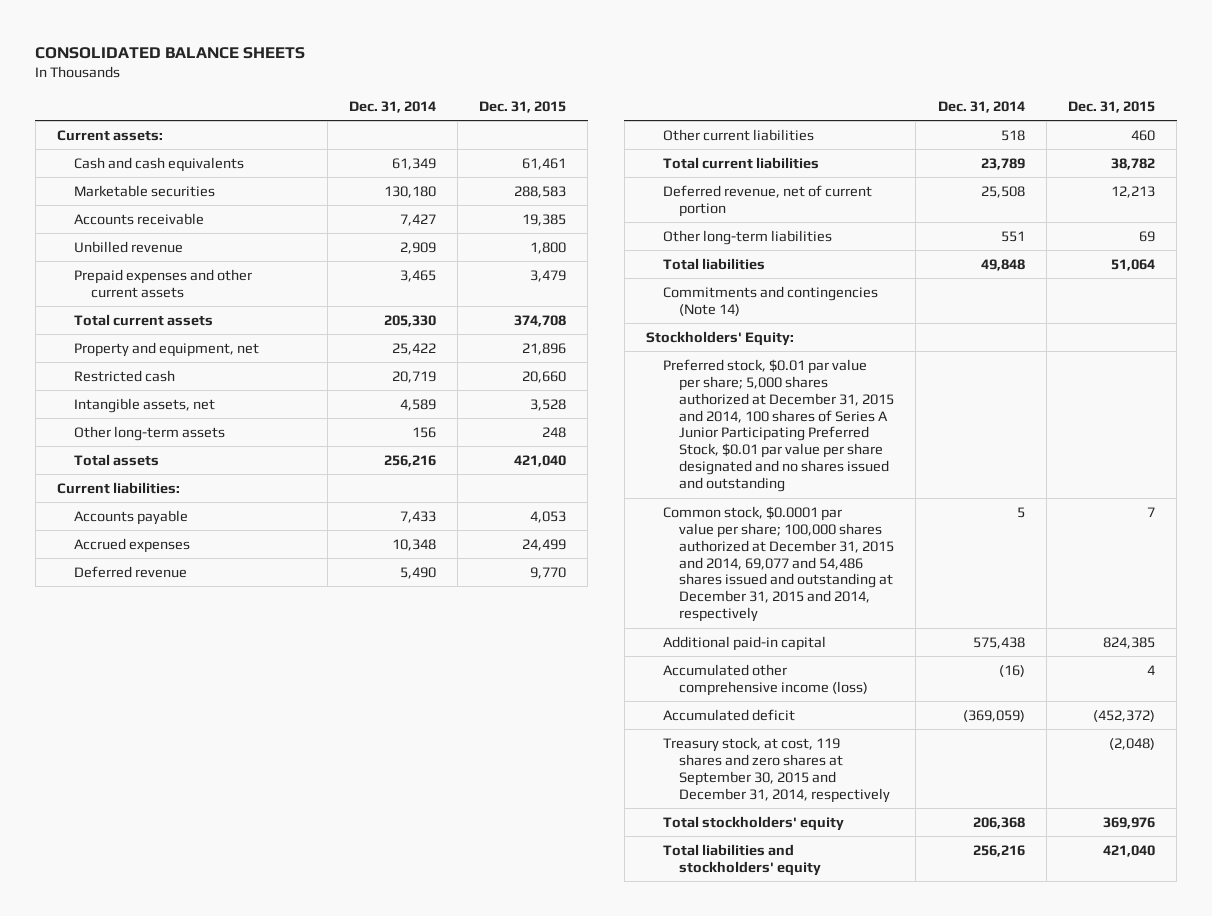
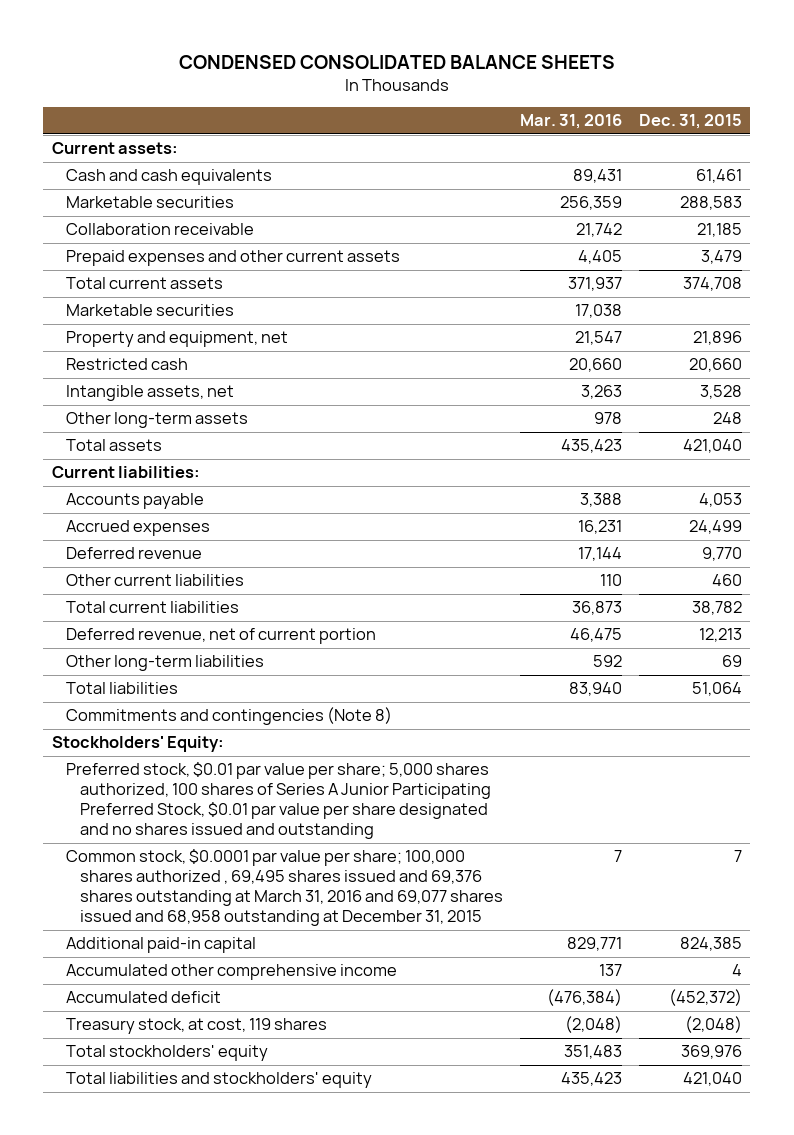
- CONSOLIDATED BALANCE SHEETS
+ CONDENSED CONSOLIDATED BALANCE SHEETS
- | Dec. 31, 2014 | Dec. 31, 2015
+ | Mar. 31, 2016 | Dec. 31, 2015
- Accounts receivable | 7,427 | 19,385
- Unbilled revenue | 2,909 | 1,800
+ Collaboration receivable | 21,742 | 21,185
+ Marketable securities | 17,038 |
- Commitments and contingencies (Note 14)
+ Commitments and contingencies (Note 8)
- Preferred stock, $0.01 par value per share; 5,000 shares authorized at December 31, 2015 and 2014, 100 shares of Series A Junior Participating Preferred Stock, $0.01 par value per share designated and no shares issued and outstanding
- Common stock, $0.0001 par value per share; 100,000 shares authorized at December 31, 2015 and 2014, 69,077 and 54,486 shares issued and outstanding at December 31, 2015 and 2014, respectively | 5 | 7
+ Preferred stock, $0.01 par value per share; 5,000 shares authorized, 100 shares of Series A Junior Participating Preferred Stock, $0.01 par value per share designated and no shares issued and outstanding
+ Common stock, $0.0001 par value per share; 100,000 shares authorized , 69,495 shares issued and 69,376 shares outstanding at March 31, 2016 and 69,077 shares issued and 68,958 outstanding at December 31, 2015 | 7 | 7
- Accumulated other comprehensive income (loss) | (16) | 4
+ Accumulated other comprehensive income | 137 | 4
- Treasury stock, at cost, 119 shares and zero shares at September 30, 2015 and December 31, 2014, respectively | | (2,048)
+ Treasury stock, at cost, 119 shares | (2,048) | (2,048)

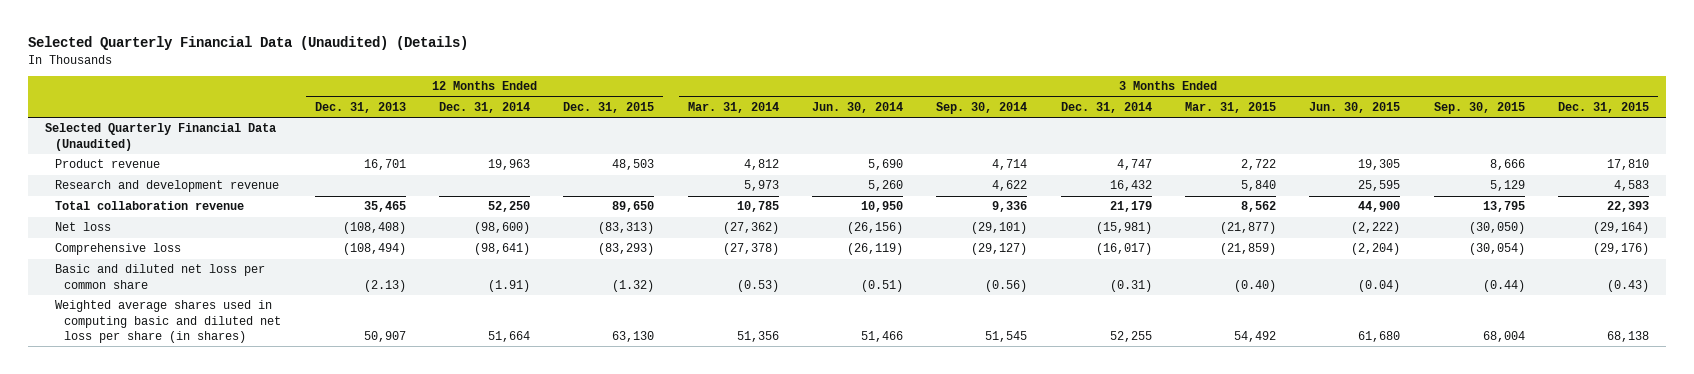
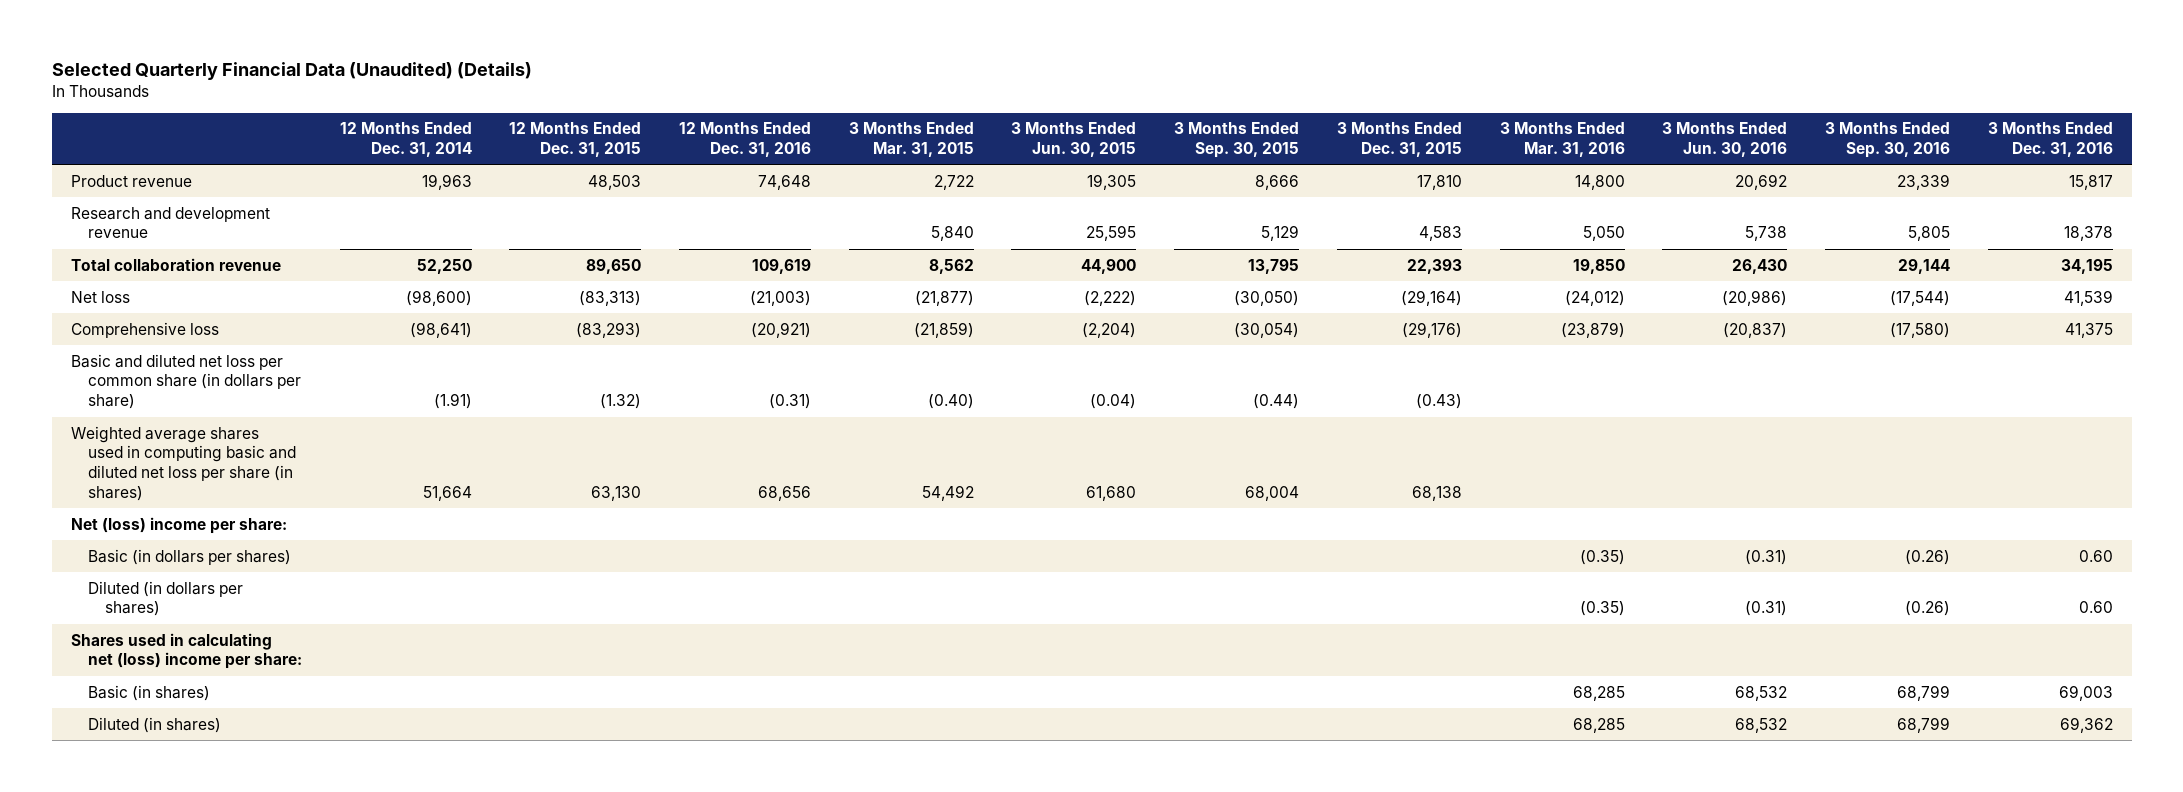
- | 12 Months Ended Dec. 31, 2013 | 12 Months Ended Dec. 31, 2014 | 12 Months Ended Dec. 31, 2015 | 3 Months Ended Mar. 31, 2014 | 3 Months Ended Jun. 30, 2014 | 3 Months Ended Sep. 30, 2014 | 3 Months Ended Dec. 31, 2014 | 3 Months Ended Mar. 31, 2015 | 3 Months Ended Jun. 30, 2015 | 3 Months Ended Sep. 30, 2015 | 3 Months Ended Dec. 31, 2015
+ | 12 Months Ended Dec. 31, 2014 | 12 Months Ended Dec. 31, 2015 | 12 Months Ended Dec. 31, 2016 | 3 Months Ended Mar. 31, 2015 | 3 Months Ended Jun. 30, 2015 | 3 Months Ended Sep. 30, 2015 | 3 Months Ended Dec. 31, 2015 | 3 Months Ended Mar. 31, 2016 | 3 Months Ended Jun. 30, 2016 | 3 Months Ended Sep. 30, 2016 | 3 Months Ended Dec. 31, 2016
- Selected Quarterly Financial Data (Unaudited)
- Basic and diluted net loss per common share | (2.13) | (1.91) | (1.32) | (0.53) | (0.51) | (0.56) | (0.31) | (0.40) | (0.04) | (0.44) | (0.43)
+ Basic and diluted net loss per common share (in dollars per share) | (1.91) | (1.32) | (0.31) | (0.40) | (0.04) | (0.44) | (0.43) | | | |
+ Net (loss) income per share:
+ Basic (in dollars per shares) | | | | | | | | (0.35) | (0.31) | (0.26) | 0.60
+ Diluted (in dollars per shares) | | | | | | | | (0.35) | (0.31) | (0.26) | 0.60
+ Shares used in calculating net (loss) income per share:
+ Basic (in shares) | | | | | | | | 68,285 | 68,532 | 68,799 | 69,003
+ Diluted (in shares) | | | | | | | | 68,285 | 68,532 | 68,799 | 69,362

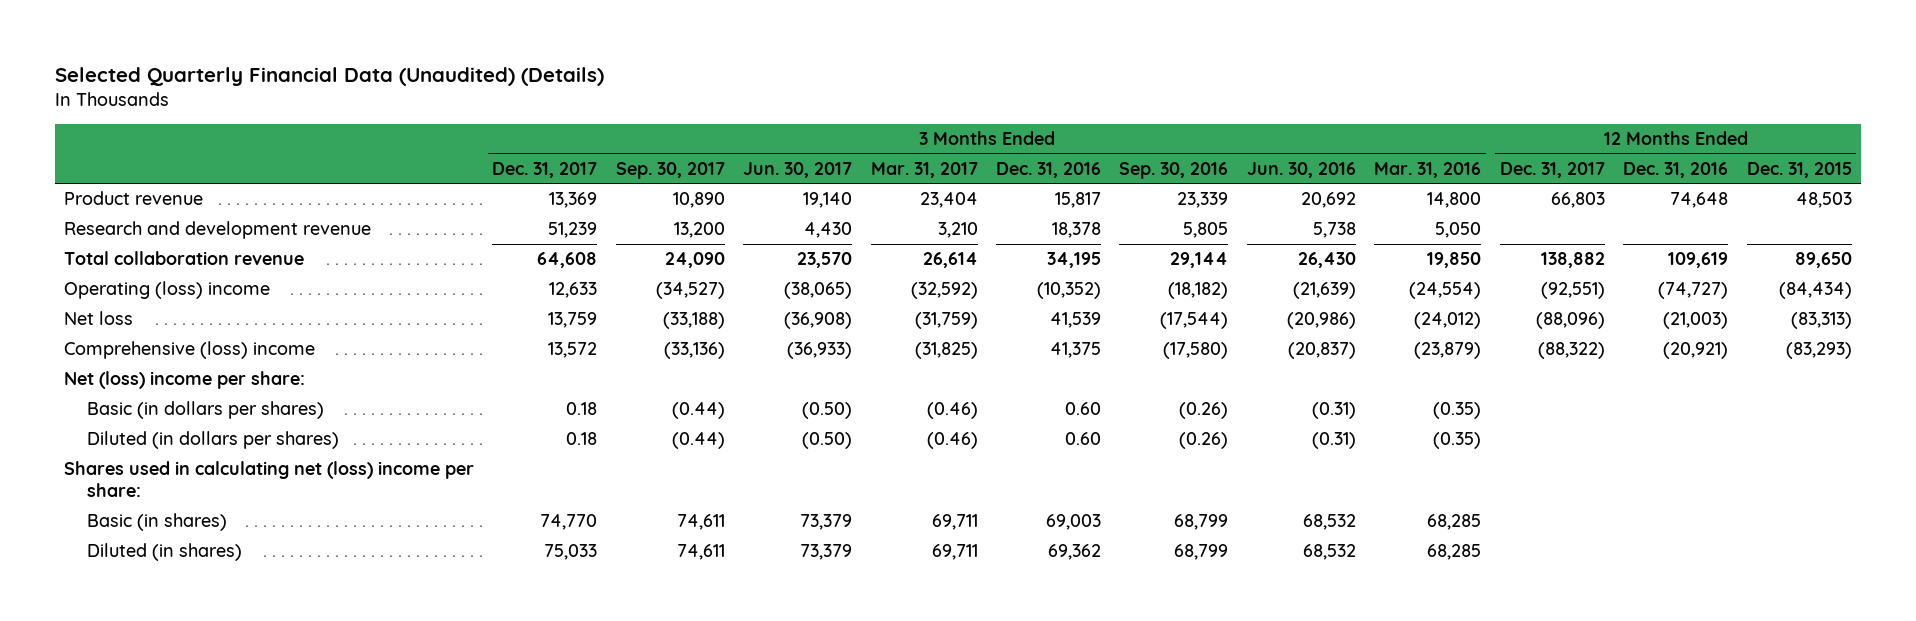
- | 12 Months Ended Dec. 31, 2014 | 12 Months Ended Dec. 31, 2015 | 12 Months Ended Dec. 31, 2016 | 3 Months Ended Mar. 31, 2015 | 3 Months Ended Jun. 30, 2015 | 3 Months Ended Sep. 30, 2015 | 3 Months Ended Dec. 31, 2015 | 3 Months Ended Mar. 31, 2016 | 3 Months Ended Jun. 30, 2016 | 3 Months Ended Sep. 30, 2016 | 3 Months Ended Dec. 31, 2016
+ | 3 Months Ended Dec. 31, 2017 | 3 Months Ended Sep. 30, 2017 | 3 Months Ended Jun. 30, 2017 | 3 Months Ended Mar. 31, 2017 | 3 Months Ended Dec. 31, 2016 | 3 Months Ended Sep. 30, 2016 | 3 Months Ended Jun. 30, 2016 | 3 Months Ended Mar. 31, 2016 | 12 Months Ended Dec. 31, 2017 | 12 Months Ended Dec. 31, 2016 | 12 Months Ended Dec. 31, 2015
+ Operating (loss) income | 12,633 | (34,527) | (38,065) | (32,592) | (10,352) | (18,182) | (21,639) | (24,554) | (92,551) | (74,727) | (84,434)
- Comprehensive loss | (98,641) | (83,293) | (20,921) | (21,859) | (2,204) | (30,054) | (29,176) | (23,879) | (20,837) | (17,580) | 41,375
- Basic and diluted net loss per common share (in dollars per share) | (1.91) | (1.32) | (0.31) | (0.40) | (0.04) | (0.44) | (0.43) | | | |
- Weighted average shares used in computing basic and diluted net loss per share (in shares) | 51,664 | 63,130 | 68,656 | 54,492 | 61,680 | 68,004 | 68,138 | | | |
+ Comprehensive (loss) income | 13,572 | (33,136) | (36,933) | (31,825) | 41,375 | (17,580) | (20,837) | (23,879) | (88,322) | (20,921) | (83,293)

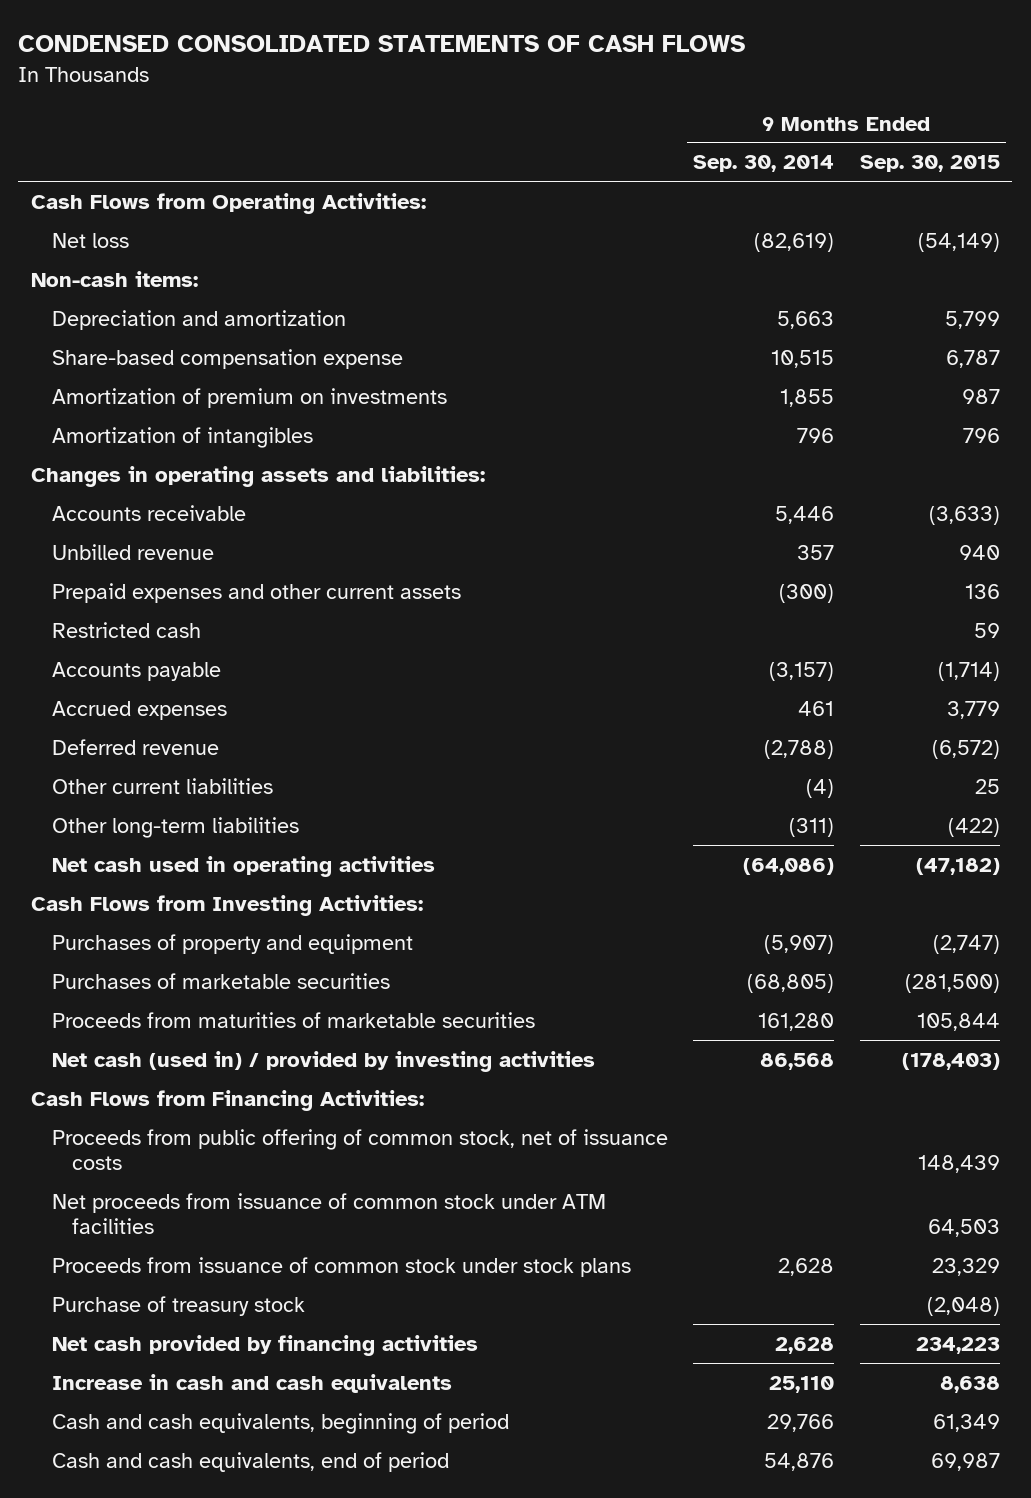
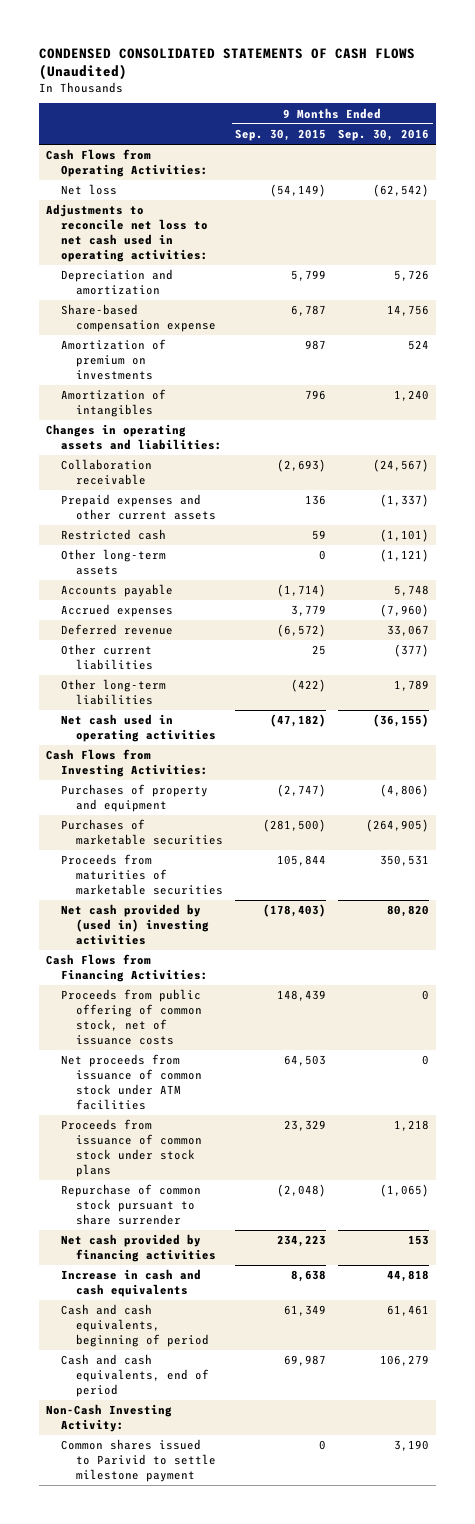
- CONDENSED CONSOLIDATED STATEMENTS OF CASH FLOWS
+ CONDENSED CONSOLIDATED STATEMENTS OF CASH FLOWS (Unaudited)
- | 9 Months Ended Sep. 30, 2014 | 9 Months Ended Sep. 30, 2015
+ | 9 Months Ended Sep. 30, 2015 | 9 Months Ended Sep. 30, 2016
- Non-cash items:
+ Adjustments to reconcile net loss to net cash used in operating activities:
- Accounts receivable | 5,446 | (3,633)
- Unbilled revenue | 357 | 940
+ Collaboration receivable | (2,693) | (24,567)
+ Other long-term assets | 0 | (1,121)
- Net cash (used in) / provided by investing activities | 86,568 | (178,403)
+ Net cash provided by (used in) investing activities | (178,403) | 80,820
- Purchase of treasury stock | | (2,048)
+ Repurchase of common stock pursuant to share surrender | (2,048) | (1,065)
+ Non-Cash Investing Activity:
+ Common shares issued to Parivid to settle milestone payment | 0 | 3,190

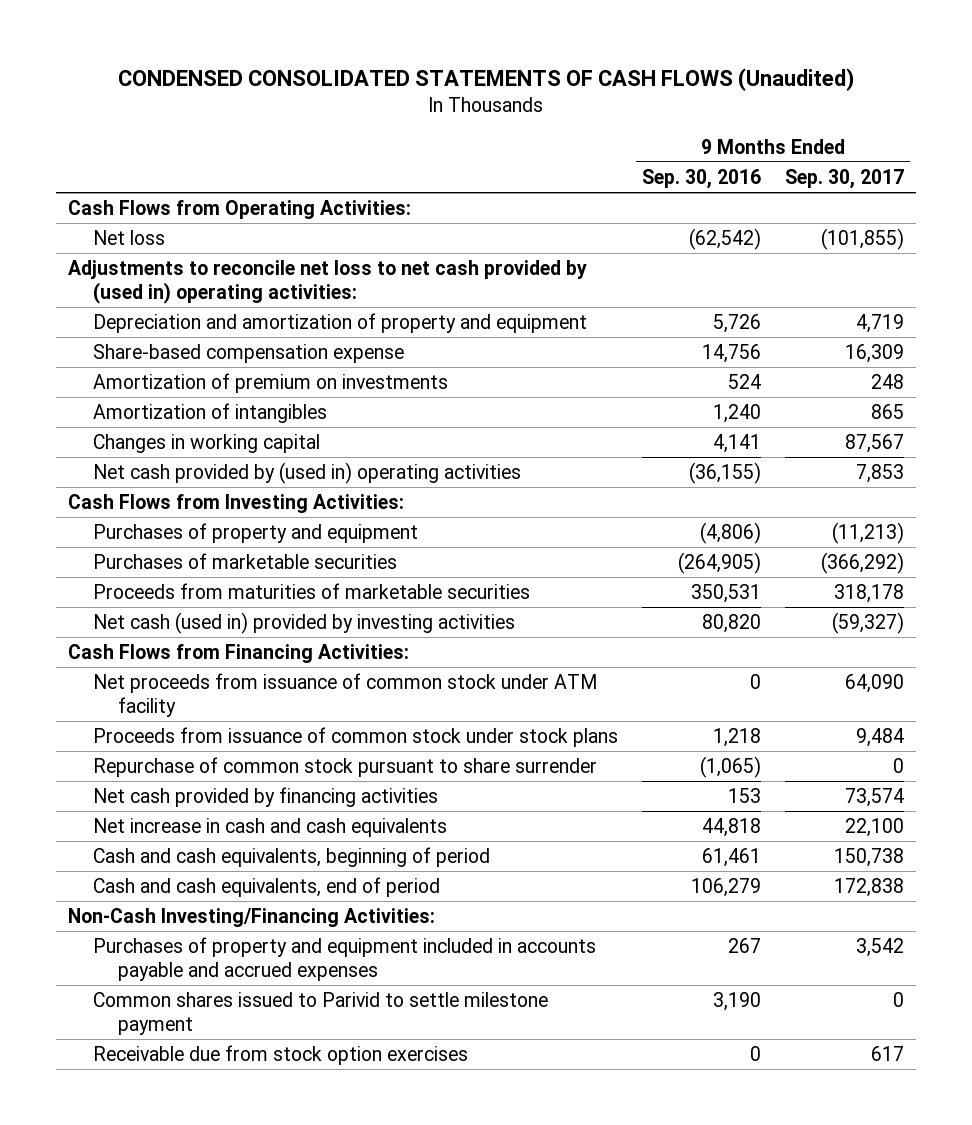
- | 9 Months Ended Sep. 30, 2015 | 9 Months Ended Sep. 30, 2016
+ | 9 Months Ended Sep. 30, 2016 | 9 Months Ended Sep. 30, 2017
- Adjustments to reconcile net loss to net cash used in operating activities:
- Depreciation and amortization | 5,799 | 5,726
+ Adjustments to reconcile net loss to net cash provided by (used in) operating activities:
+ Depreciation and amortization of property and equipment | 5,726 | 4,719
- Changes in operating assets and liabilities:
- Collaboration receivable | (2,693) | (24,567)
- Prepaid expenses and other current assets | 136 | (1,337)
- Restricted cash | 59 | (1,101)
- Other long-term assets | 0 | (1,121)
- Accounts payable | (1,714) | 5,748
- Accrued expenses | 3,779 | (7,960)
- Deferred revenue | (6,572) | 33,067
- Other current liabilities | 25 | (377)
- Other long-term liabilities | (422) | 1,789
- Net cash used in operating activities | (47,182) | (36,155)
+ Changes in working capital | 4,141 | 87,567
+ Net cash provided by (used in) operating activities | (36,155) | 7,853
- Net cash provided by (used in) investing activities | (178,403) | 80,820
+ Net cash (used in) provided by investing activities | 80,820 | (59,327)
- Proceeds from public offering of common stock, net of issuance costs | 148,439 | 0
- Net proceeds from issuance of common stock under ATM facilities | 64,503 | 0
+ Net proceeds from issuance of common stock under ATM facility | 0 | 64,090
- Increase in cash and cash equivalents | 8,638 | 44,818
+ Net increase in cash and cash equivalents | 44,818 | 22,100
- Non-Cash Investing Activity:
+ Non-Cash Investing/Financing Activities:
+ Purchases of property and equipment included in accounts payable and accrued expenses | 267 | 3,542
+ Receivable due from stock option exercises | 0 | 617

